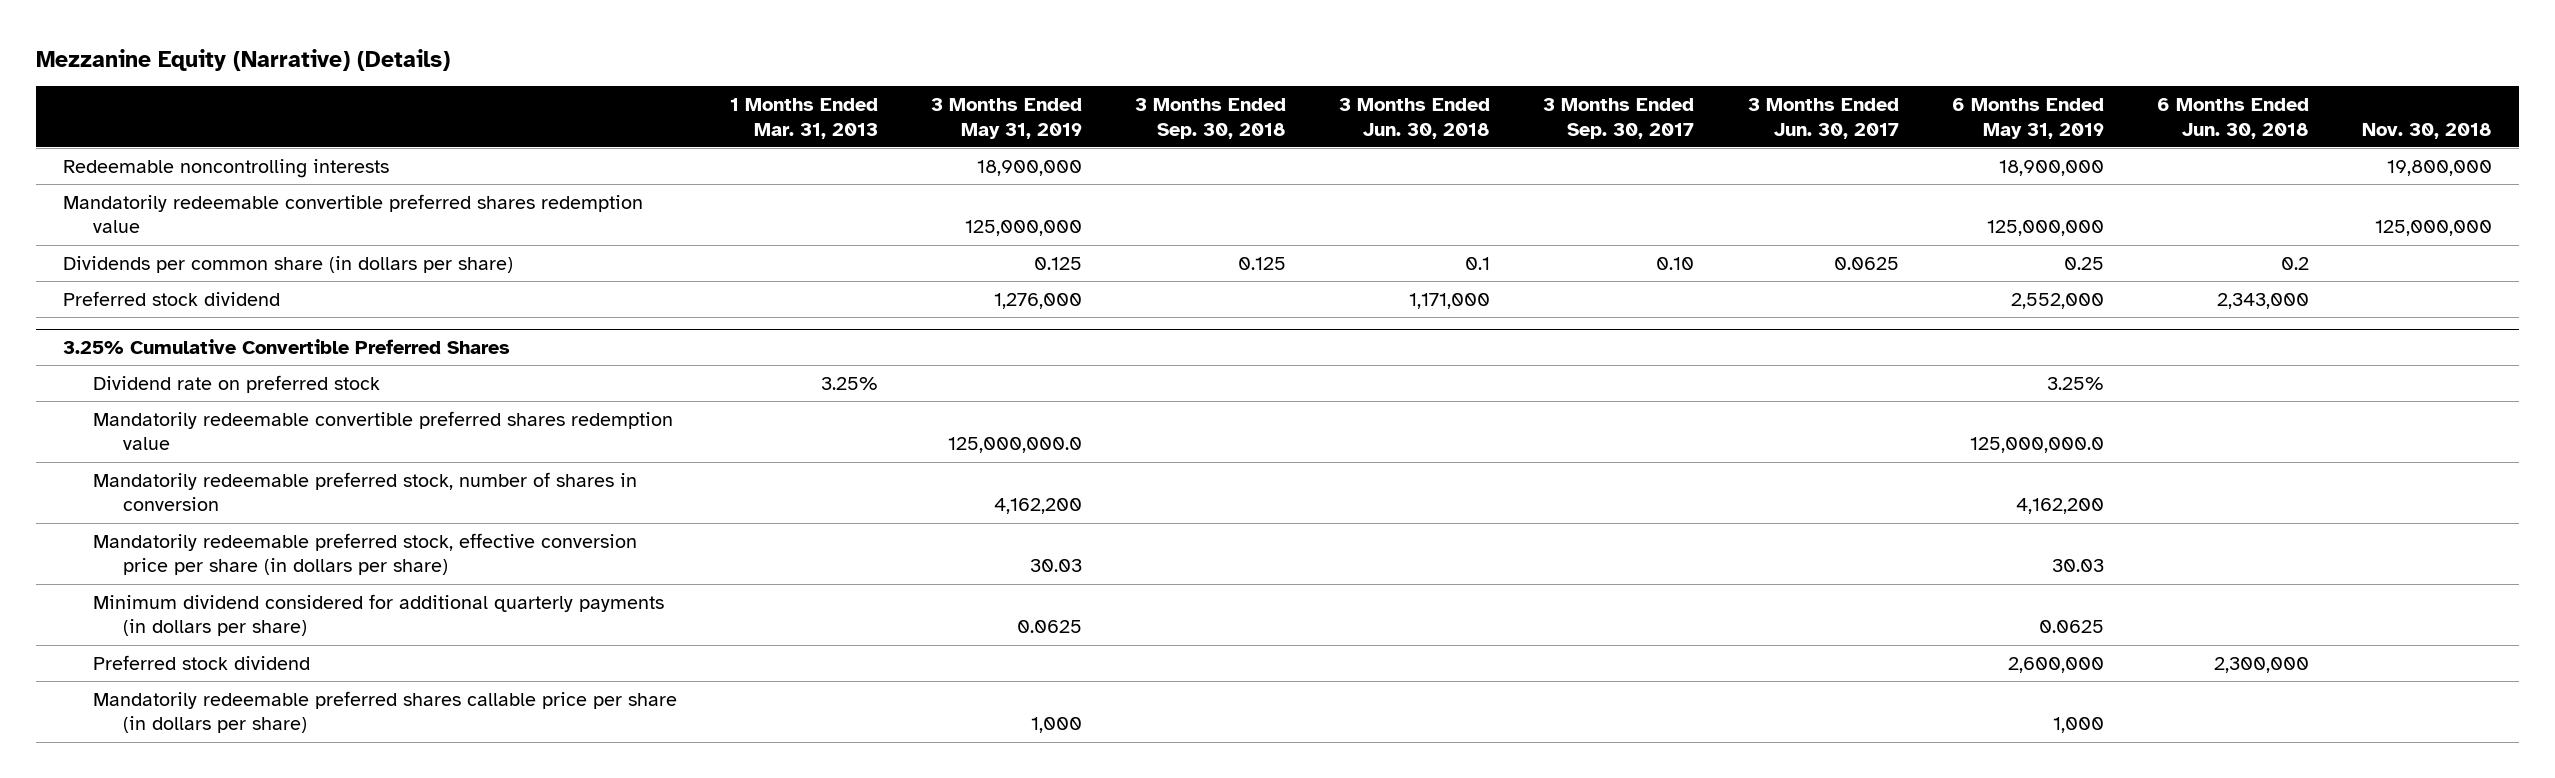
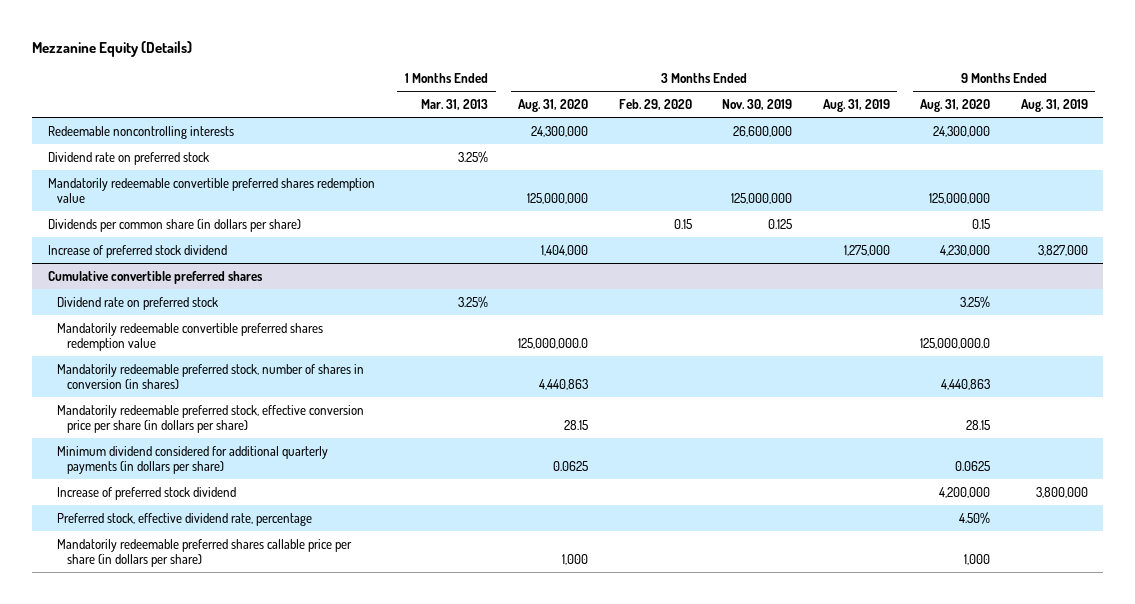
- Mezzanine Equity (Narrative) (Details)
+ Mezzanine Equity (Details)
- | 1 Months Ended Mar. 31, 2013 | 3 Months Ended May 31, 2019 | 3 Months Ended Sep. 30, 2018 | 3 Months Ended Jun. 30, 2018 | 3 Months Ended Sep. 30, 2017 | 3 Months Ended Jun. 30, 2017 | 6 Months Ended May 31, 2019 | 6 Months Ended Jun. 30, 2018 | Nov. 30, 2018
+ | 1 Months Ended Mar. 31, 2013 | 3 Months Ended Aug. 31, 2020 | 3 Months Ended Feb. 29, 2020 | 3 Months Ended Nov. 30, 2019 | 3 Months Ended Aug. 31, 2019 | 9 Months Ended Aug. 31, 2020 | 9 Months Ended Aug. 31, 2019
+ Dividend rate on preferred stock | 3.25% | | | | | |
- Preferred stock dividend | | 1,276,000 | | 1,171,000 | | | 2,552,000 | 2,343,000 |
- 3.25% Cumulative Convertible Preferred Shares
+ Increase of preferred stock dividend | | 1,404,000 | | | 1,275,000 | 4,230,000 | 3,827,000
+ Cumulative convertible preferred shares
- Mandatorily redeemable preferred stock, number of shares in conversion | | 4,162,200 | | | | | 4,162,200 | |
+ Mandatorily redeemable preferred stock, number of shares in conversion (in shares) | | 4,440,863 | | | | 4,440,863 |
- Preferred stock dividend | | | | | | | 2,600,000 | 2,300,000 |
+ Increase of preferred stock dividend | | | | | | 4,200,000 | 3,800,000
+ Preferred stock, effective dividend rate, percentage | | | | | | 4.50% |

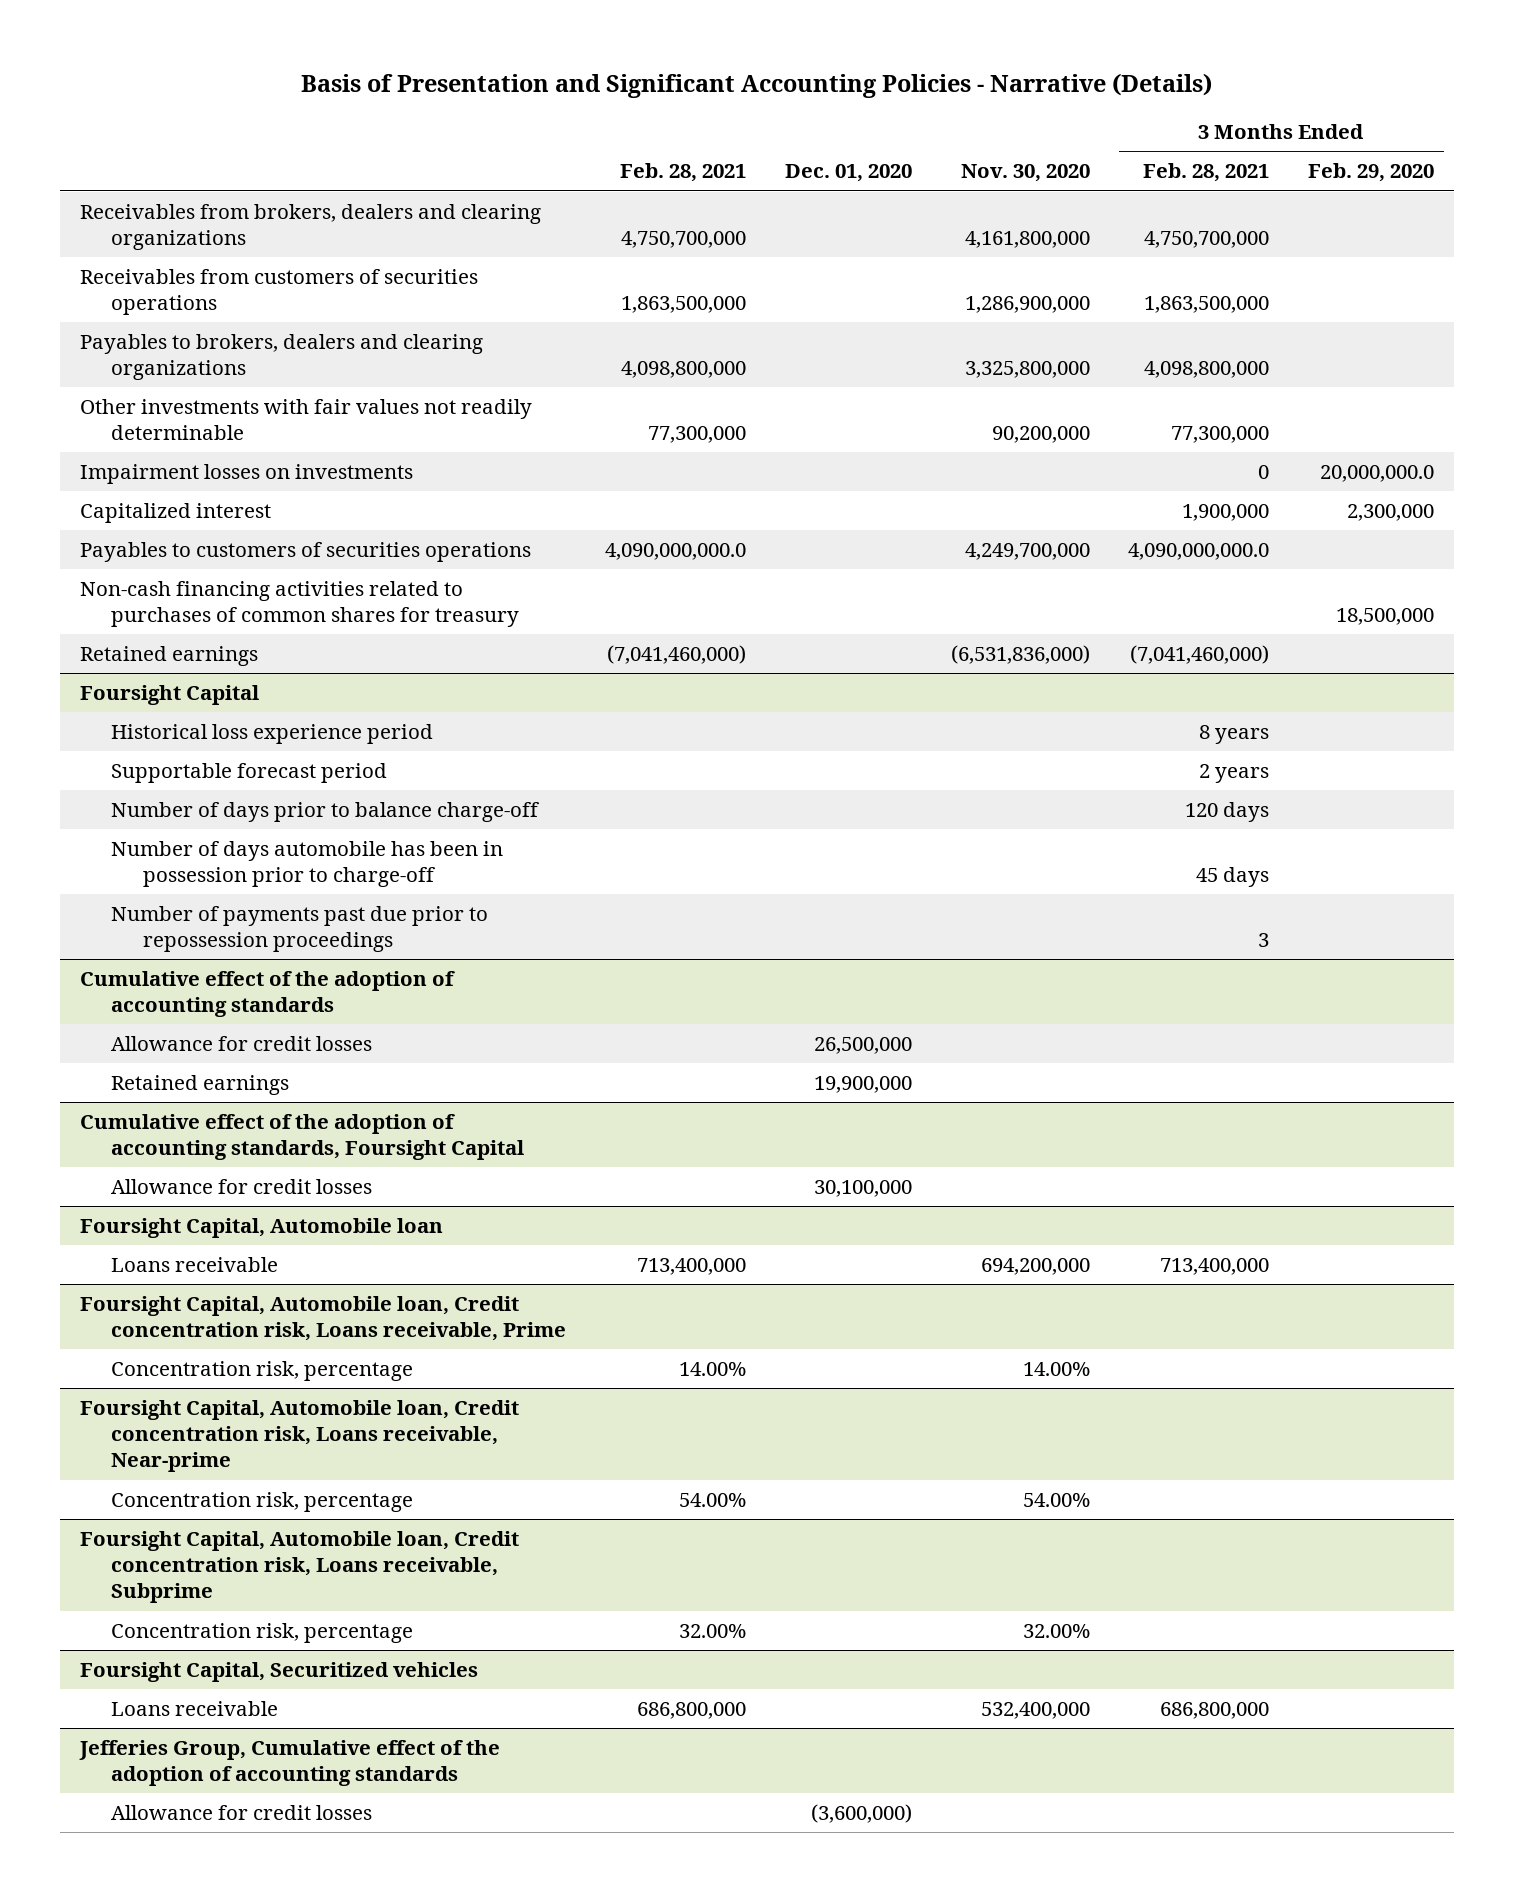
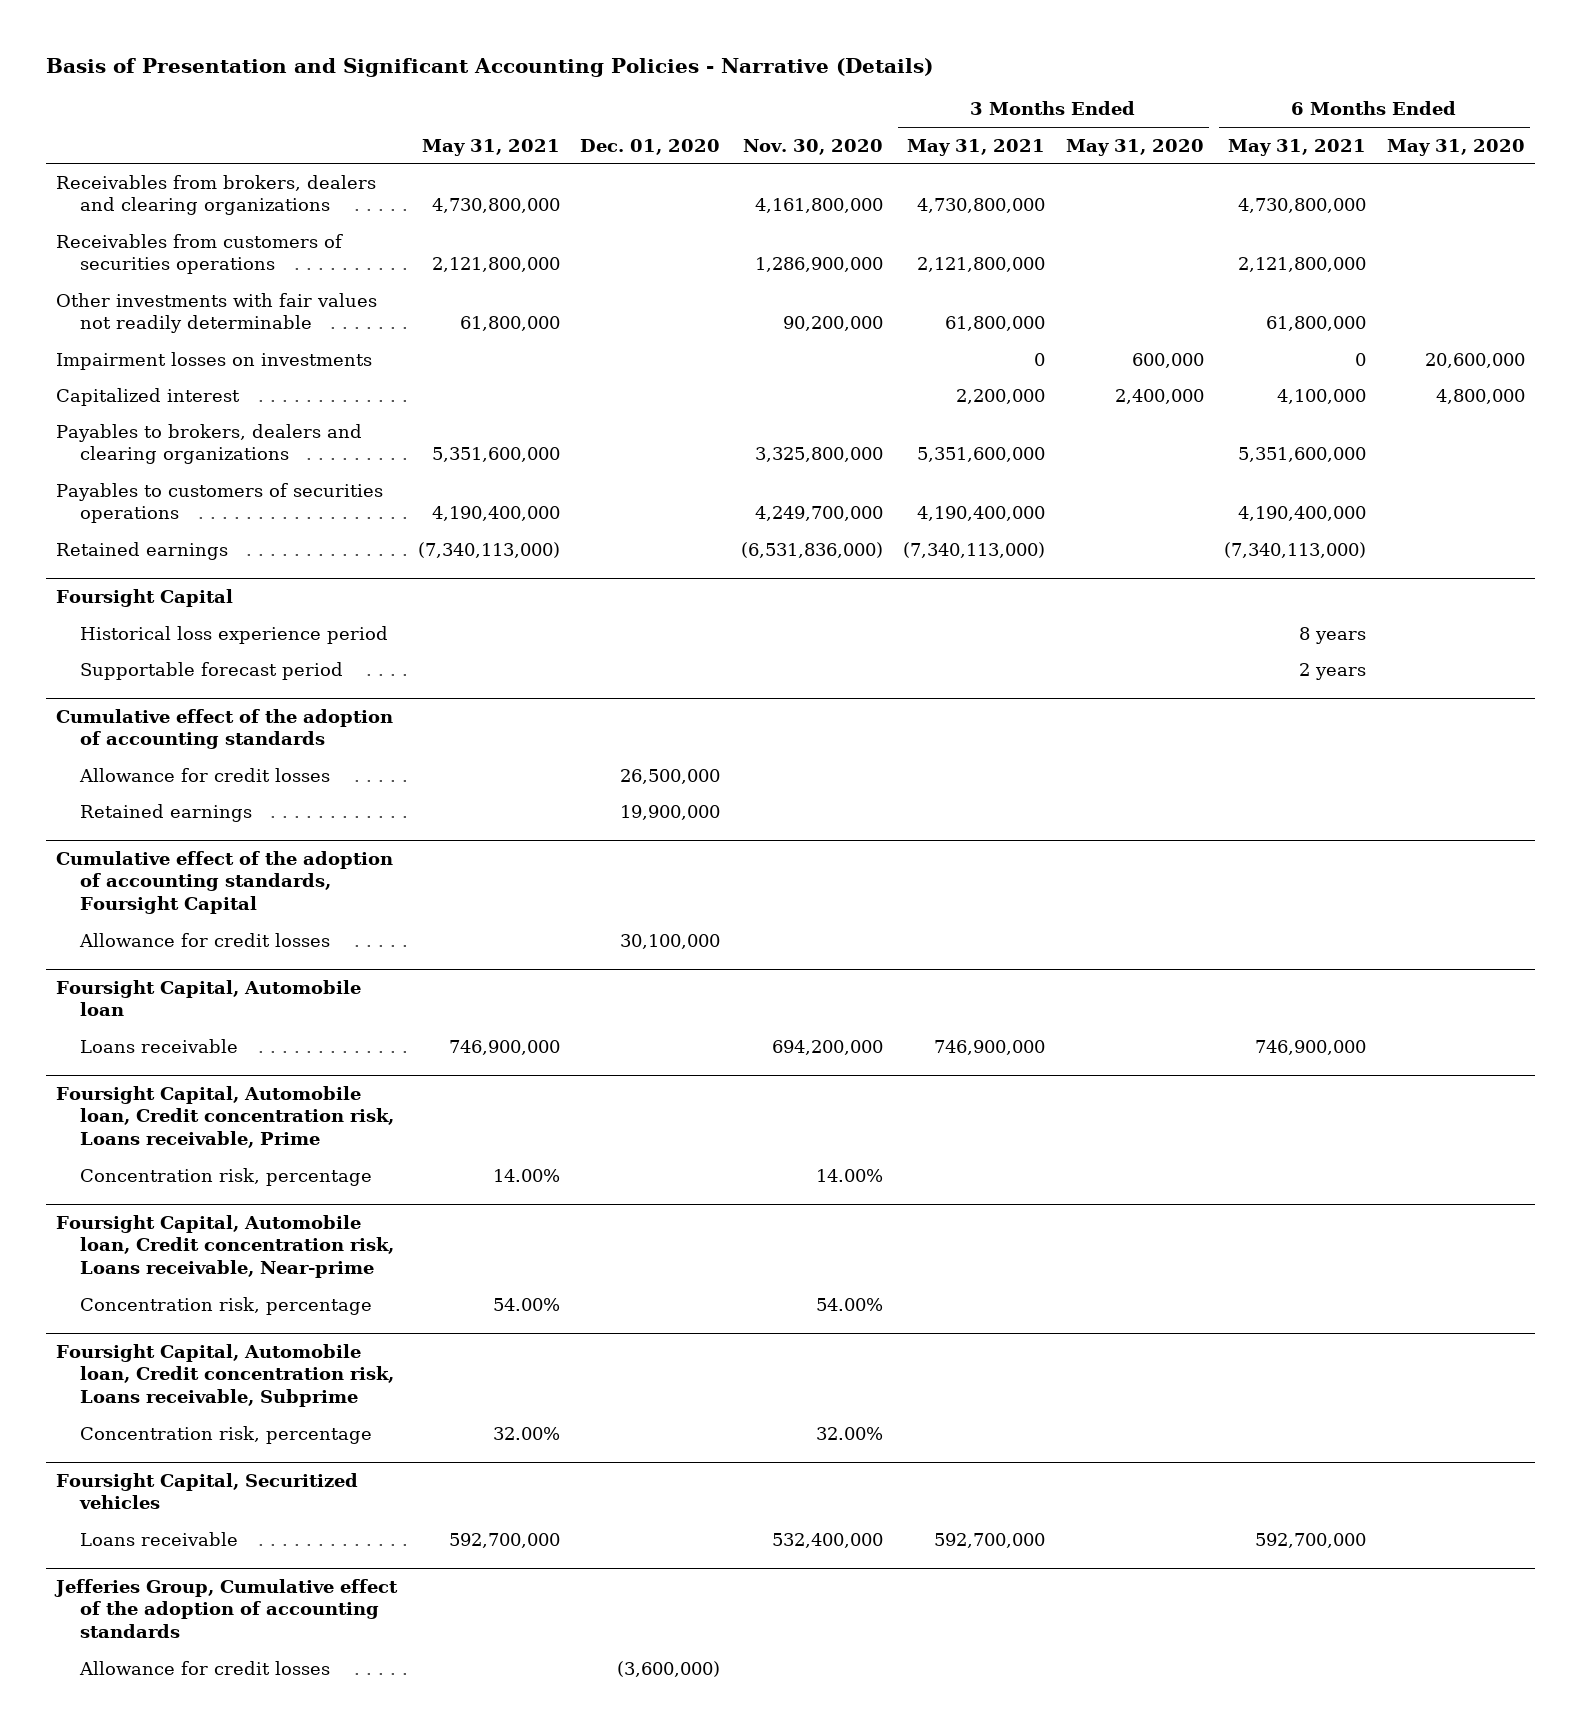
- | Feb. 28, 2021 | Dec. 01, 2020 | Nov. 30, 2020 | 3 Months Ended Feb. 28, 2021 | 3 Months Ended Feb. 29, 2020
+ | May 31, 2021 | Dec. 01, 2020 | Nov. 30, 2020 | 3 Months Ended May 31, 2021 | 3 Months Ended May 31, 2020 | 6 Months Ended May 31, 2021 | 6 Months Ended May 31, 2020
moved down: Payables to brokers, dealers and clearing organizations | 5,351,600,000 | | 3,325,800,000 | 5,351,600,000 | | 5,351,600,000 |
- Non-cash financing activities related to purchases of common shares for treasury | | | | | 18,500,000
@ Foursight Capital
- Number of days prior to balance charge-off | | | | 120 days |
- Number of days automobile has been in possession prior to charge-off | | | | 45 days |
- Number of payments past due prior to repossession proceedings | | | | 3 |

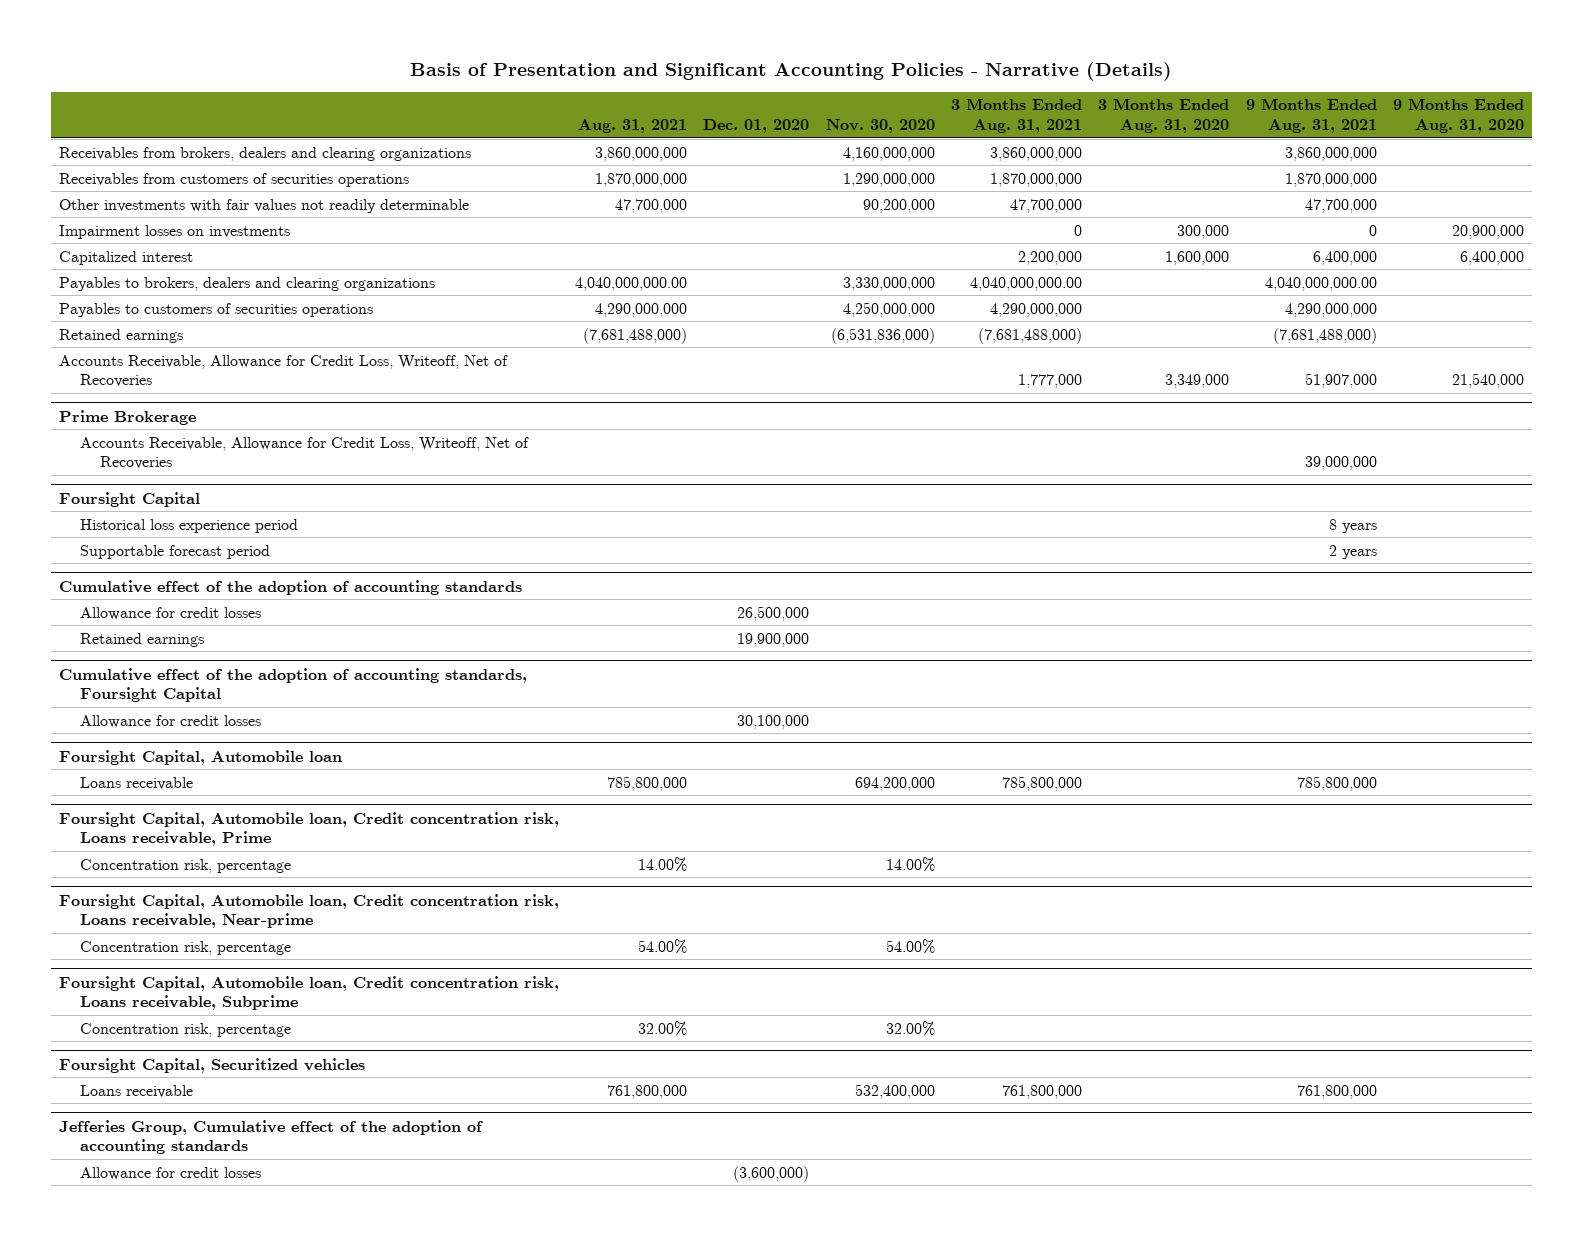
- | May 31, 2021 | Dec. 01, 2020 | Nov. 30, 2020 | 3 Months Ended May 31, 2021 | 3 Months Ended May 31, 2020 | 6 Months Ended May 31, 2021 | 6 Months Ended May 31, 2020
+ | Aug. 31, 2021 | Dec. 01, 2020 | Nov. 30, 2020 | 3 Months Ended Aug. 31, 2021 | 3 Months Ended Aug. 31, 2020 | 9 Months Ended Aug. 31, 2021 | 9 Months Ended Aug. 31, 2020
- Receivables from brokers, dealers and clearing organizations | 4,730,800,000 | | 4,161,800,000 | 4,730,800,000 | | 4,730,800,000 |
- Receivables from customers of securities operations | 2,121,800,000 | | 1,286,900,000 | 2,121,800,000 | | 2,121,800,000 |
+ Receivables from brokers, dealers and clearing organizations | 3,860,000,000 | | 4,160,000,000 | 3,860,000,000 | | 3,860,000,000 |
+ Receivables from customers of securities operations | 1,870,000,000 | | 1,290,000,000 | 1,870,000,000 | | 1,870,000,000 |
- Payables to brokers, dealers and clearing organizations | 5,351,600,000 | | 3,325,800,000 | 5,351,600,000 | | 5,351,600,000 |
- Payables to customers of securities operations | 4,190,400,000 | | 4,249,700,000 | 4,190,400,000 | | 4,190,400,000 |
+ Payables to brokers, dealers and clearing organizations | 4,040,000,000.00 | | 3,330,000,000 | 4,040,000,000.00 | | 4,040,000,000.00 |
+ Payables to customers of securities operations | 4,290,000,000 | | 4,250,000,000 | 4,290,000,000 | | 4,290,000,000 |
+ Accounts Receivable, Allowance for Credit Loss, Writeoff, Net of Recoveries | | | | 1,777,000 | 3,349,000 | 51,907,000 | 21,540,000
+ Prime Brokerage
+ Accounts Receivable, Allowance for Credit Loss, Writeoff, Net of Recoveries | | | | | | 39,000,000 |

